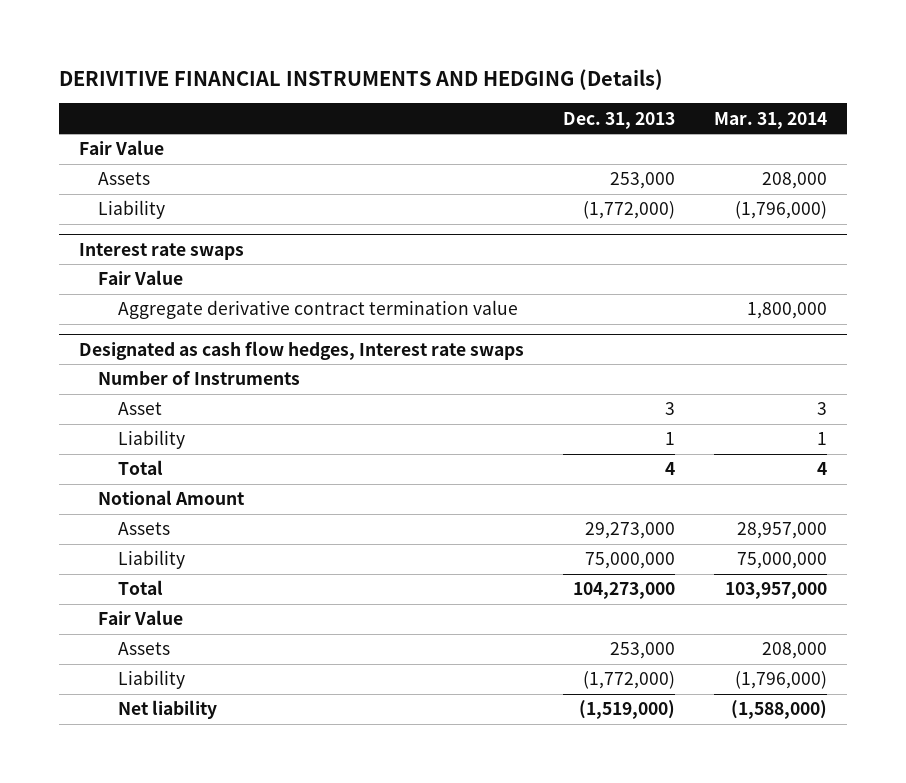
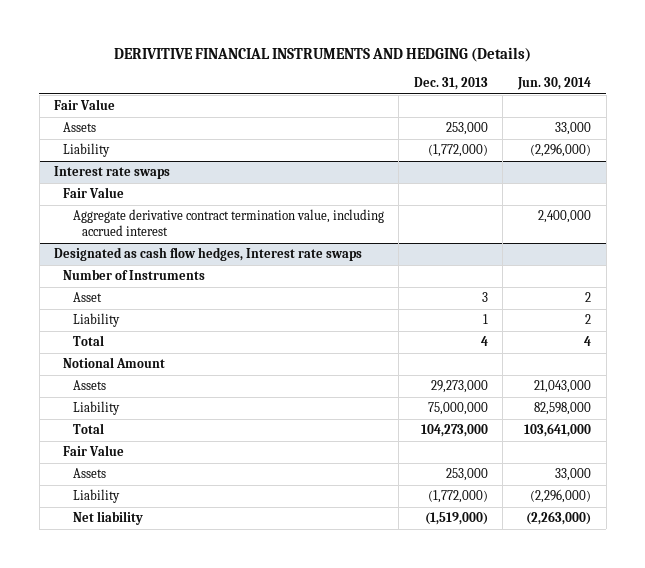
- | Dec. 31, 2013 | Mar. 31, 2014
+ | Dec. 31, 2013 | Jun. 30, 2014
@ Interest rate swaps
- Aggregate derivative contract termination value | | 1,800,000
+ Aggregate derivative contract termination value, including accrued interest | | 2,400,000

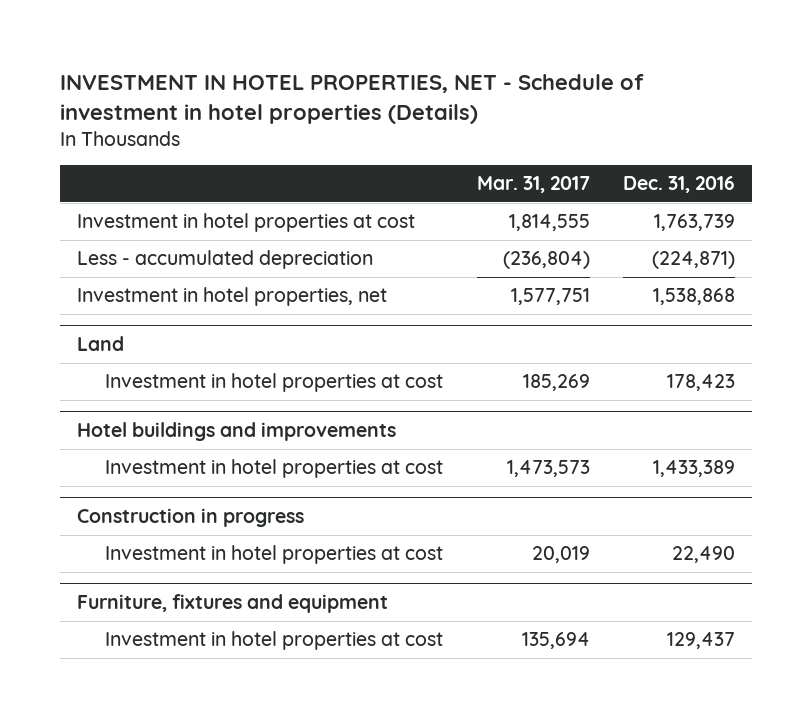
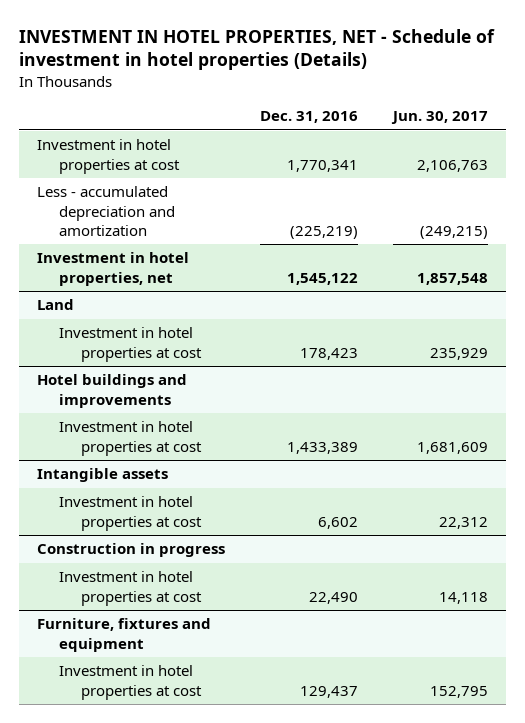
- | Mar. 31, 2017 | Dec. 31, 2016
+ | Dec. 31, 2016 | Jun. 30, 2017
- Investment in hotel properties at cost | 1,814,555 | 1,763,739
- Less - accumulated depreciation | (236,804) | (224,871)
- Investment in hotel properties, net | 1,577,751 | 1,538,868
+ Investment in hotel properties at cost | 1,770,341 | 2,106,763
+ Less - accumulated depreciation and amortization | (225,219) | (249,215)
+ Investment in hotel properties, net | 1,545,122 | 1,857,548
+ Intangible assets
+ Investment in hotel properties at cost | 6,602 | 22,312

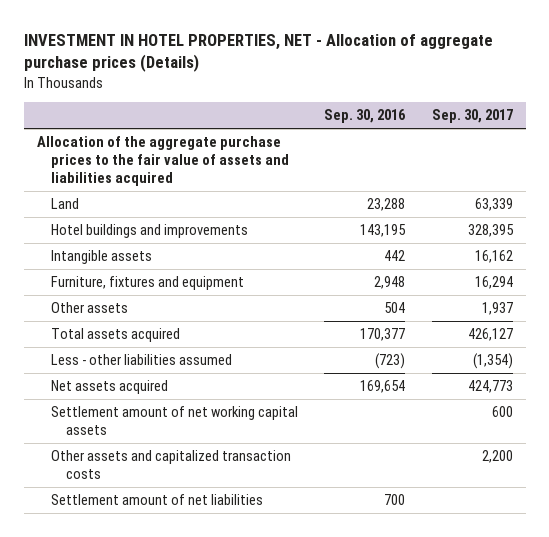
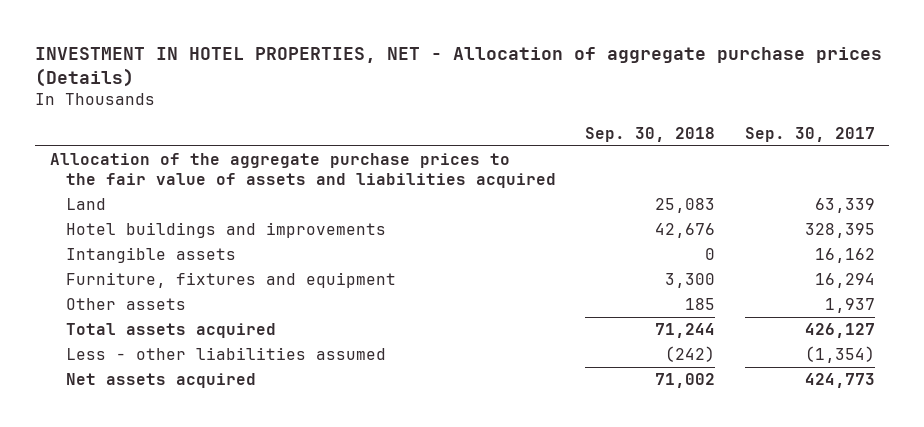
- | Sep. 30, 2016 | Sep. 30, 2017
+ | Sep. 30, 2018 | Sep. 30, 2017
- Settlement amount of net working capital assets | | 600
- Other assets and capitalized transaction costs | | 2,200
- Settlement amount of net liabilities | 700 |

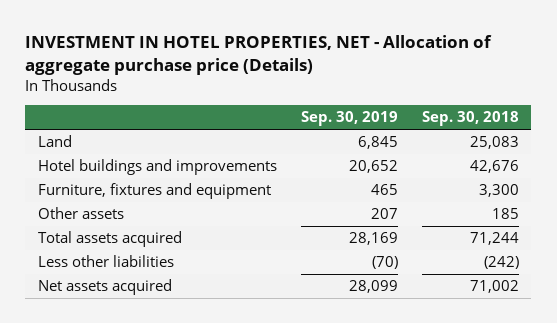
- INVESTMENT IN HOTEL PROPERTIES, NET - Allocation of aggregate purchase prices (Details)
+ INVESTMENT IN HOTEL PROPERTIES, NET - Allocation of aggregate purchase price (Details)
- | Sep. 30, 2018 | Sep. 30, 2017
+ | Sep. 30, 2019 | Sep. 30, 2018
- Allocation of the aggregate purchase prices to the fair value of assets and liabilities acquired
- Intangible assets | 0 | 16,162
- Less - other liabilities assumed | (242) | (1,354)
+ Less other liabilities | (70) | (242)

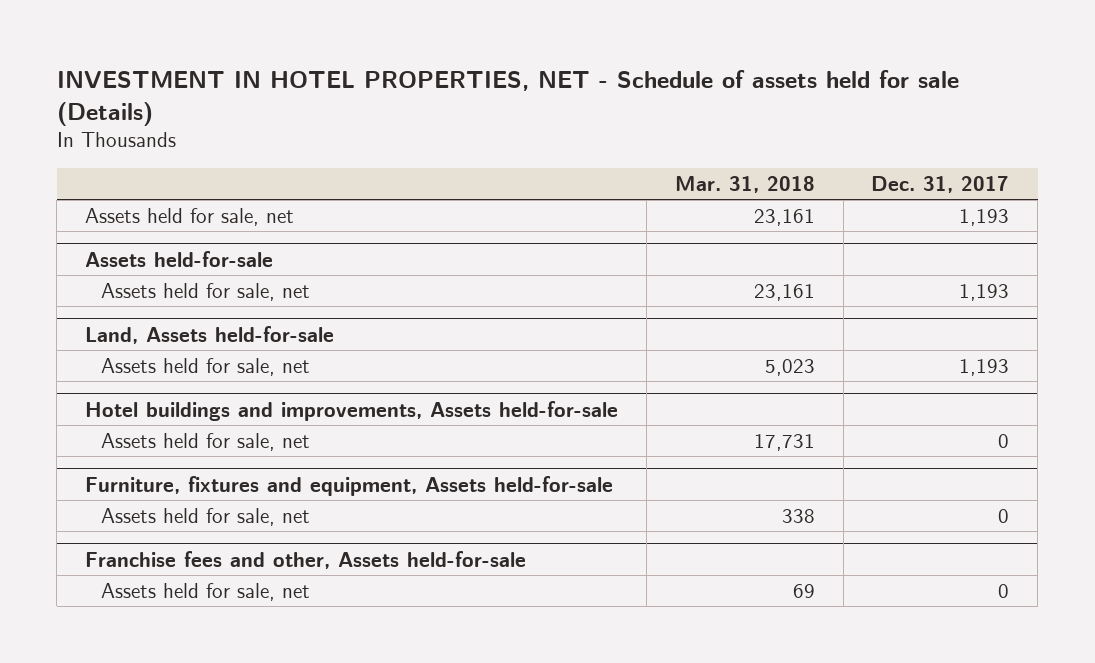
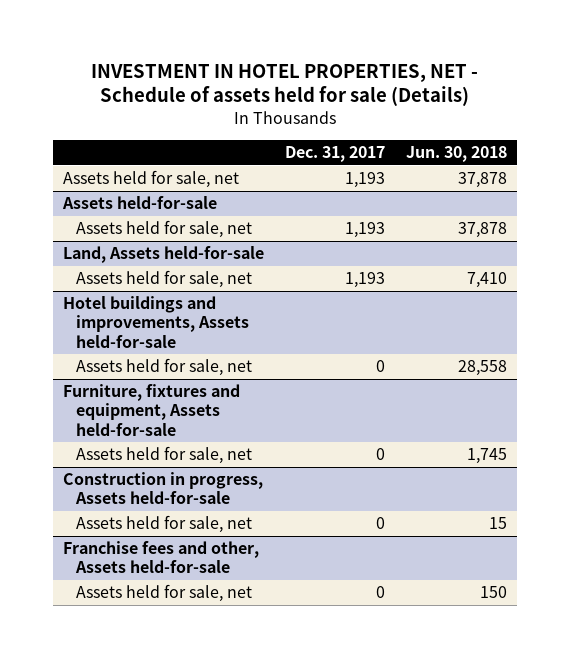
- | Mar. 31, 2018 | Dec. 31, 2017
+ | Dec. 31, 2017 | Jun. 30, 2018
+ Construction in progress, Assets held-for-sale
+ Assets held for sale, net | 0 | 15

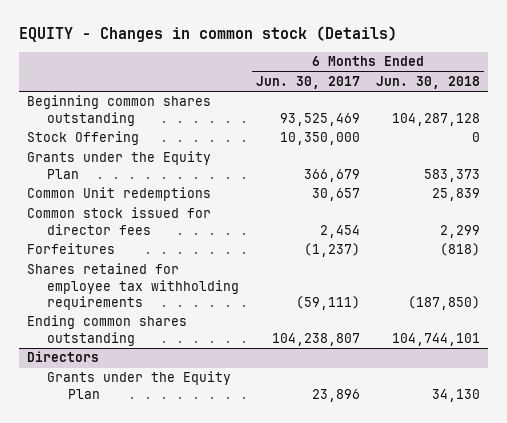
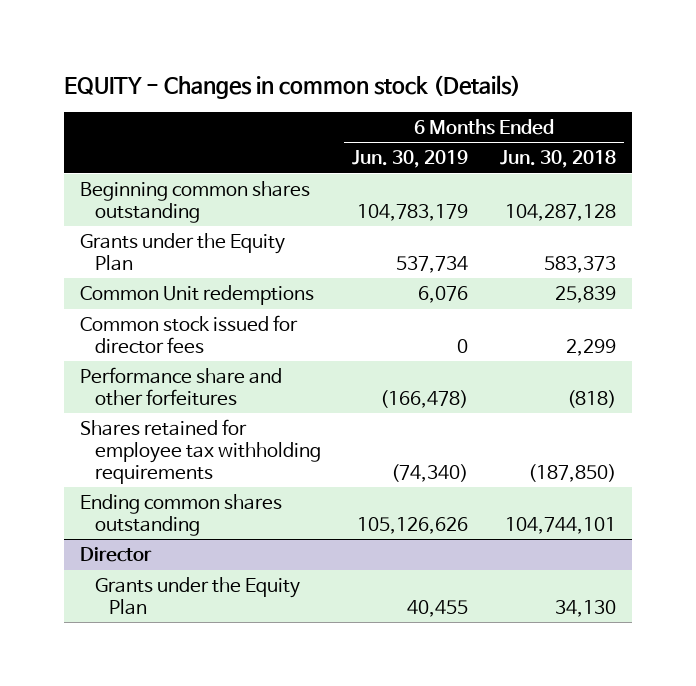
- | 6 Months Ended Jun. 30, 2017 | 6 Months Ended Jun. 30, 2018
+ | 6 Months Ended Jun. 30, 2019 | 6 Months Ended Jun. 30, 2018
- Stock Offering | 10,350,000 | 0
- Forfeitures | (1,237) | (818)
+ Performance share and other forfeitures | (166,478) | (818)
- Directors
+ Director

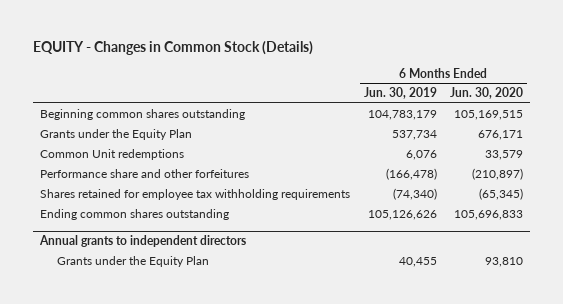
- EQUITY - Changes in common stock (Details)
+ EQUITY - Changes in Common Stock (Details)
- | 6 Months Ended Jun. 30, 2019 | 6 Months Ended Jun. 30, 2018
+ | 6 Months Ended Jun. 30, 2019 | 6 Months Ended Jun. 30, 2020
- Common stock issued for director fees | 0 | 2,299
- Director
+ Annual grants to independent directors

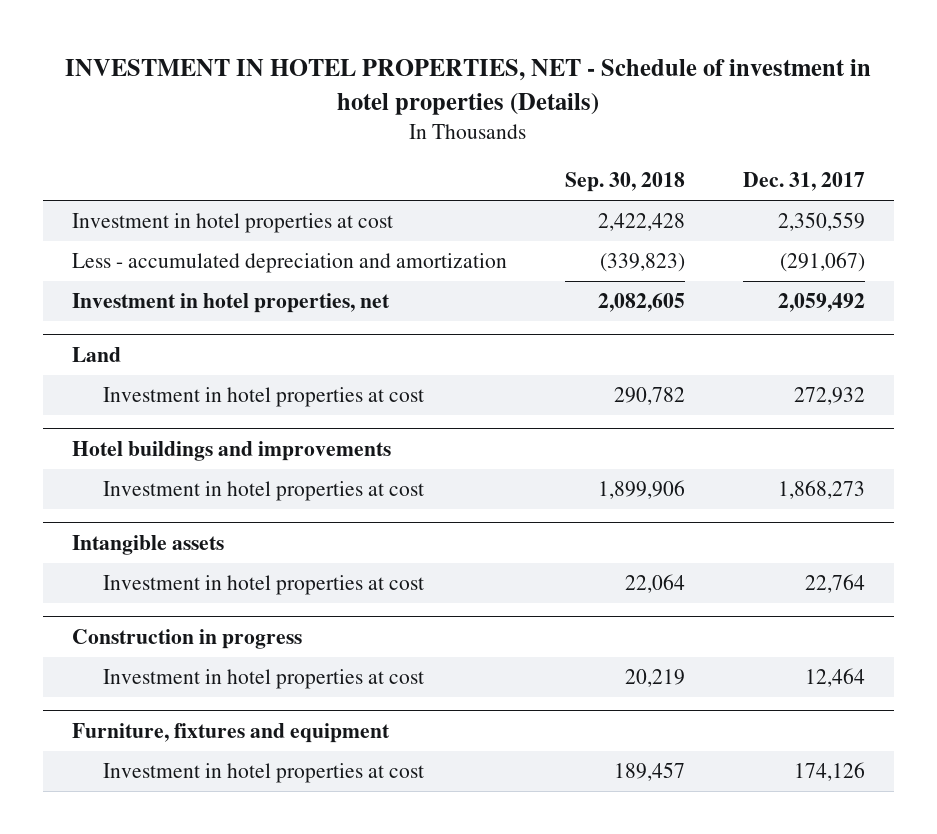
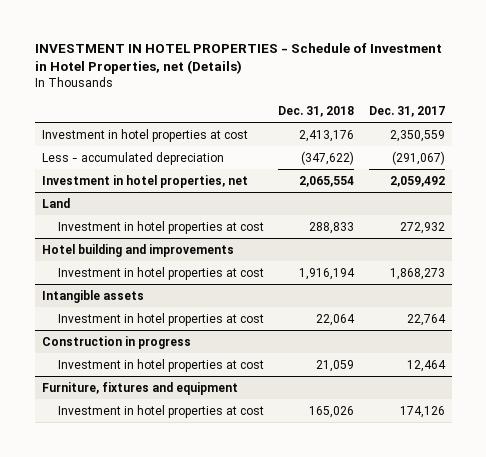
- INVESTMENT IN HOTEL PROPERTIES, NET - Schedule of investment in hotel properties (Details)
+ INVESTMENT IN HOTEL PROPERTIES - Schedule of Investment in Hotel Properties, net (Details)
- | Sep. 30, 2018 | Dec. 31, 2017
+ | Dec. 31, 2018 | Dec. 31, 2017
- Less - accumulated depreciation and amortization | (339,823) | (291,067)
+ Less - accumulated depreciation | (347,622) | (291,067)
- Hotel buildings and improvements
+ Hotel building and improvements

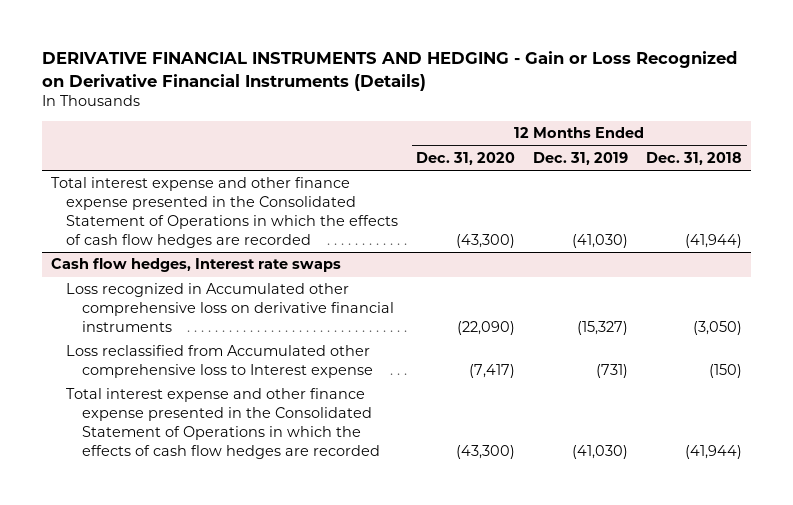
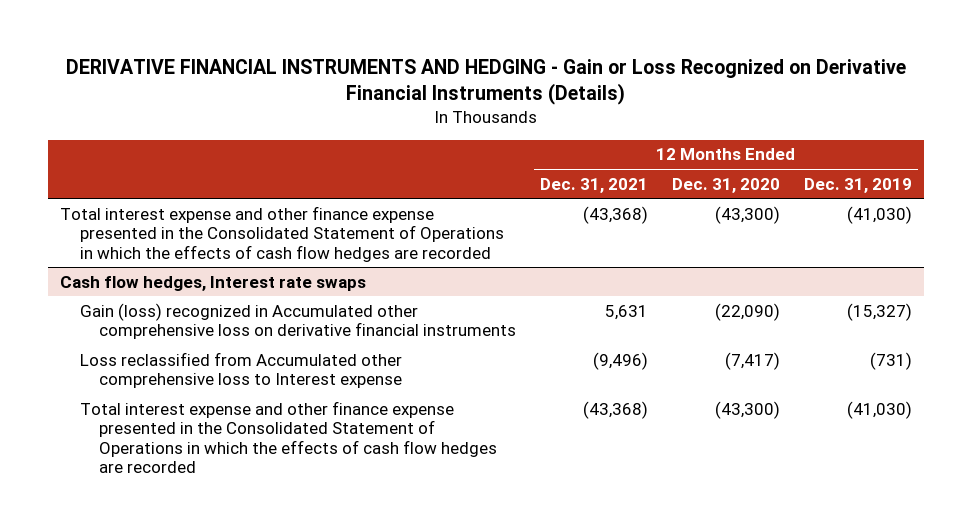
- | 12 Months Ended Dec. 31, 2020 | 12 Months Ended Dec. 31, 2019 | 12 Months Ended Dec. 31, 2018
+ | 12 Months Ended Dec. 31, 2021 | 12 Months Ended Dec. 31, 2020 | 12 Months Ended Dec. 31, 2019
@ Cash flow hedges, Interest rate swaps
- Loss recognized in Accumulated other comprehensive loss on derivative financial instruments | (22,090) | (15,327) | (3,050)
+ Gain (loss) recognized in Accumulated other comprehensive loss on derivative financial instruments | 5,631 | (22,090) | (15,327)

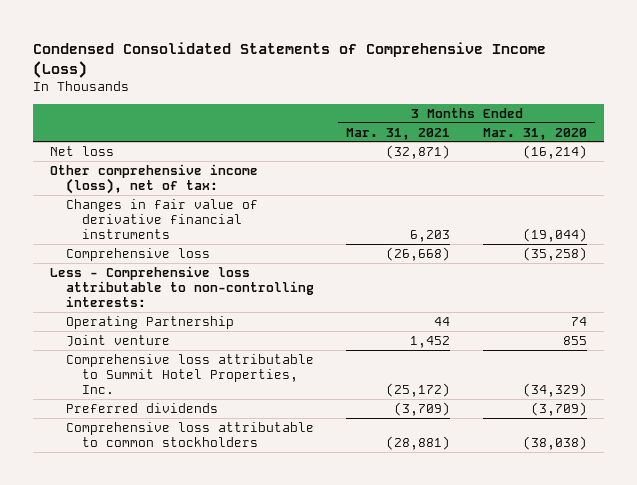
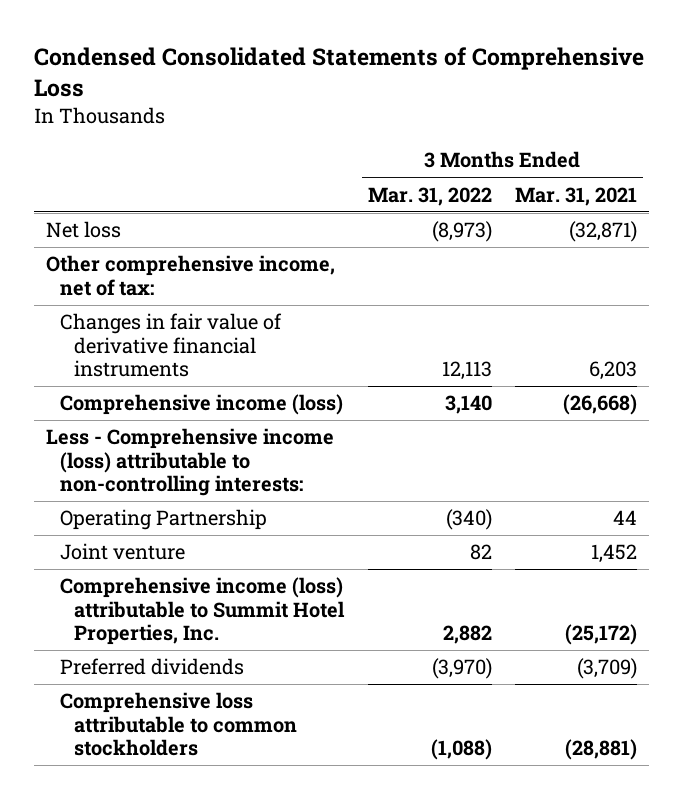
- Condensed Consolidated Statements of Comprehensive Income (Loss)
+ Condensed Consolidated Statements of Comprehensive Loss
- | 3 Months Ended Mar. 31, 2021 | 3 Months Ended Mar. 31, 2020
+ | 3 Months Ended Mar. 31, 2022 | 3 Months Ended Mar. 31, 2021
- Other comprehensive income (loss), net of tax:
+ Other comprehensive income, net of tax:
- Comprehensive loss | (26,668) | (35,258)
- Less - Comprehensive loss attributable to non-controlling interests:
+ Comprehensive income (loss) | 3,140 | (26,668)
+ Less - Comprehensive income (loss) attributable to non-controlling interests:
- Comprehensive loss attributable to Summit Hotel Properties, Inc. | (25,172) | (34,329)
+ Comprehensive income (loss) attributable to Summit Hotel Properties, Inc. | 2,882 | (25,172)

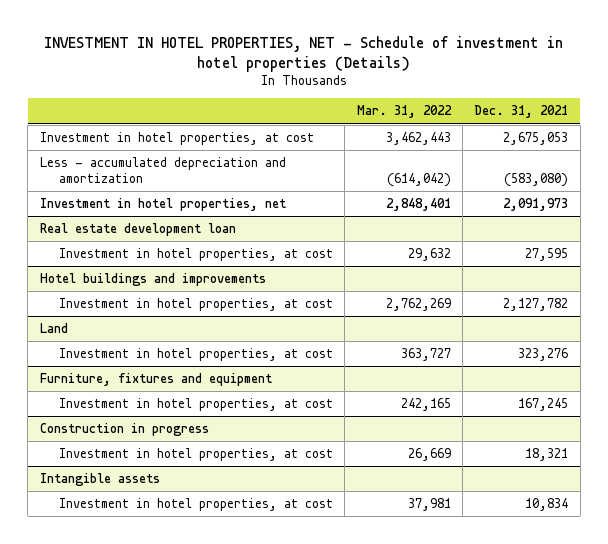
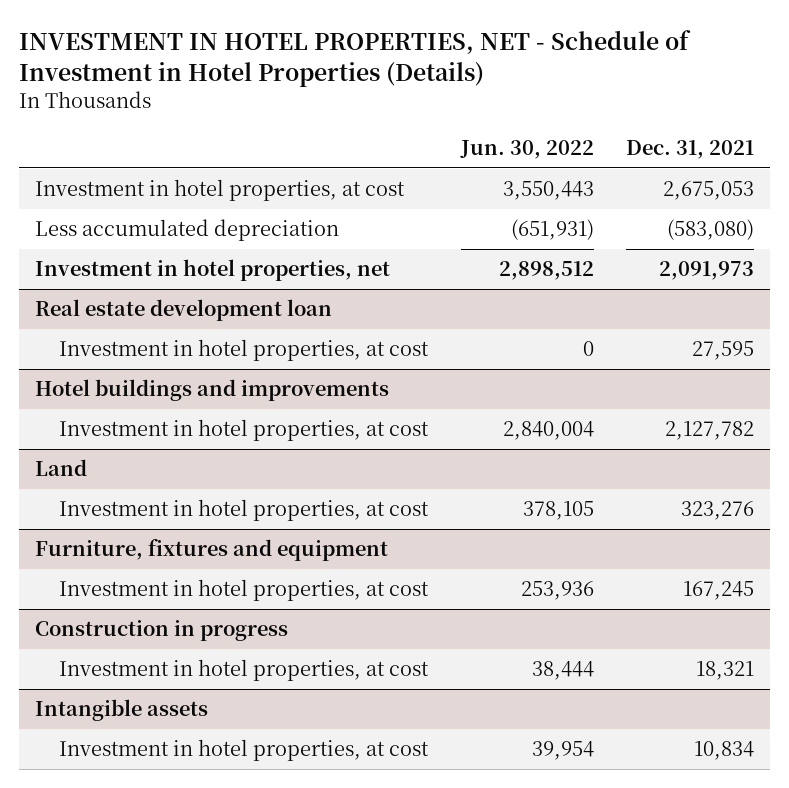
- INVESTMENT IN HOTEL PROPERTIES, NET - Schedule of investment in hotel properties (Details)
+ INVESTMENT IN HOTEL PROPERTIES, NET - Schedule of Investment in Hotel Properties (Details)
- | Mar. 31, 2022 | Dec. 31, 2021
+ | Jun. 30, 2022 | Dec. 31, 2021
- Less - accumulated depreciation and amortization | (614,042) | (583,080)
+ Less accumulated depreciation | (651,931) | (583,080)

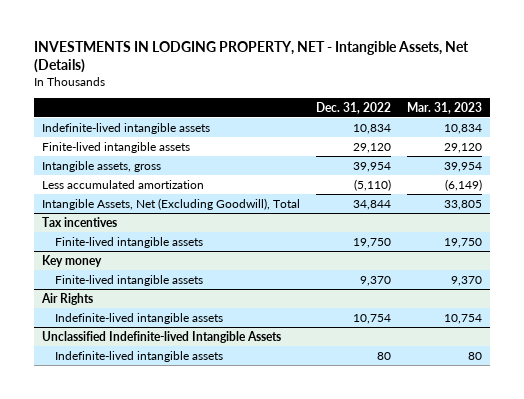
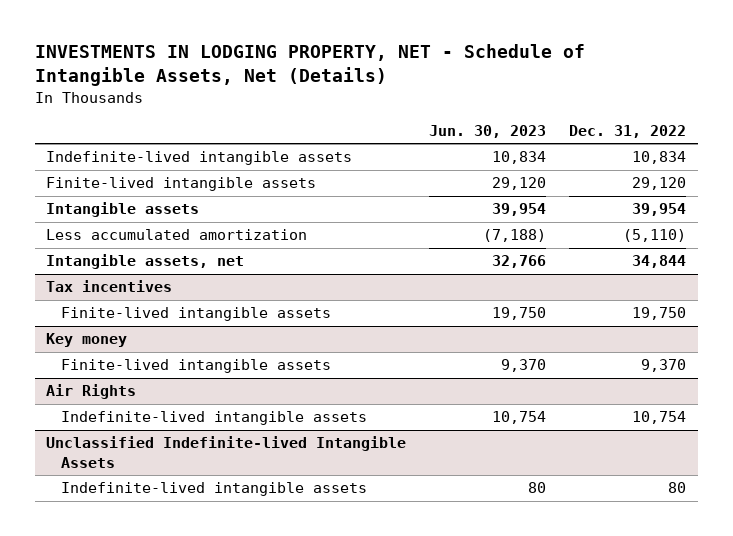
- INVESTMENTS IN LODGING PROPERTY, NET - Intangible Assets, Net (Details)
+ INVESTMENTS IN LODGING PROPERTY, NET - Schedule of Intangible Assets, Net (Details)
- | Dec. 31, 2022 | Mar. 31, 2023
+ | Jun. 30, 2023 | Dec. 31, 2022
- Intangible assets, gross | 39,954 | 39,954
+ Intangible assets | 39,954 | 39,954
- Intangible Assets, Net (Excluding Goodwill), Total | 34,844 | 33,805
+ Intangible assets, net | 32,766 | 34,844

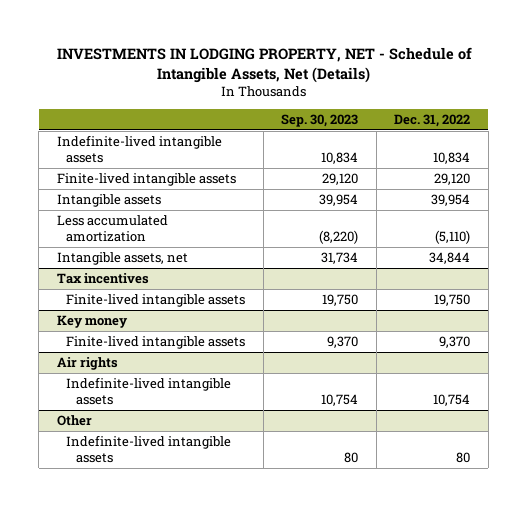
- | Jun. 30, 2023 | Dec. 31, 2022
+ | Sep. 30, 2023 | Dec. 31, 2022
- Air Rights
+ Air rights
- Unclassified Indefinite-lived Intangible Assets
+ Other

